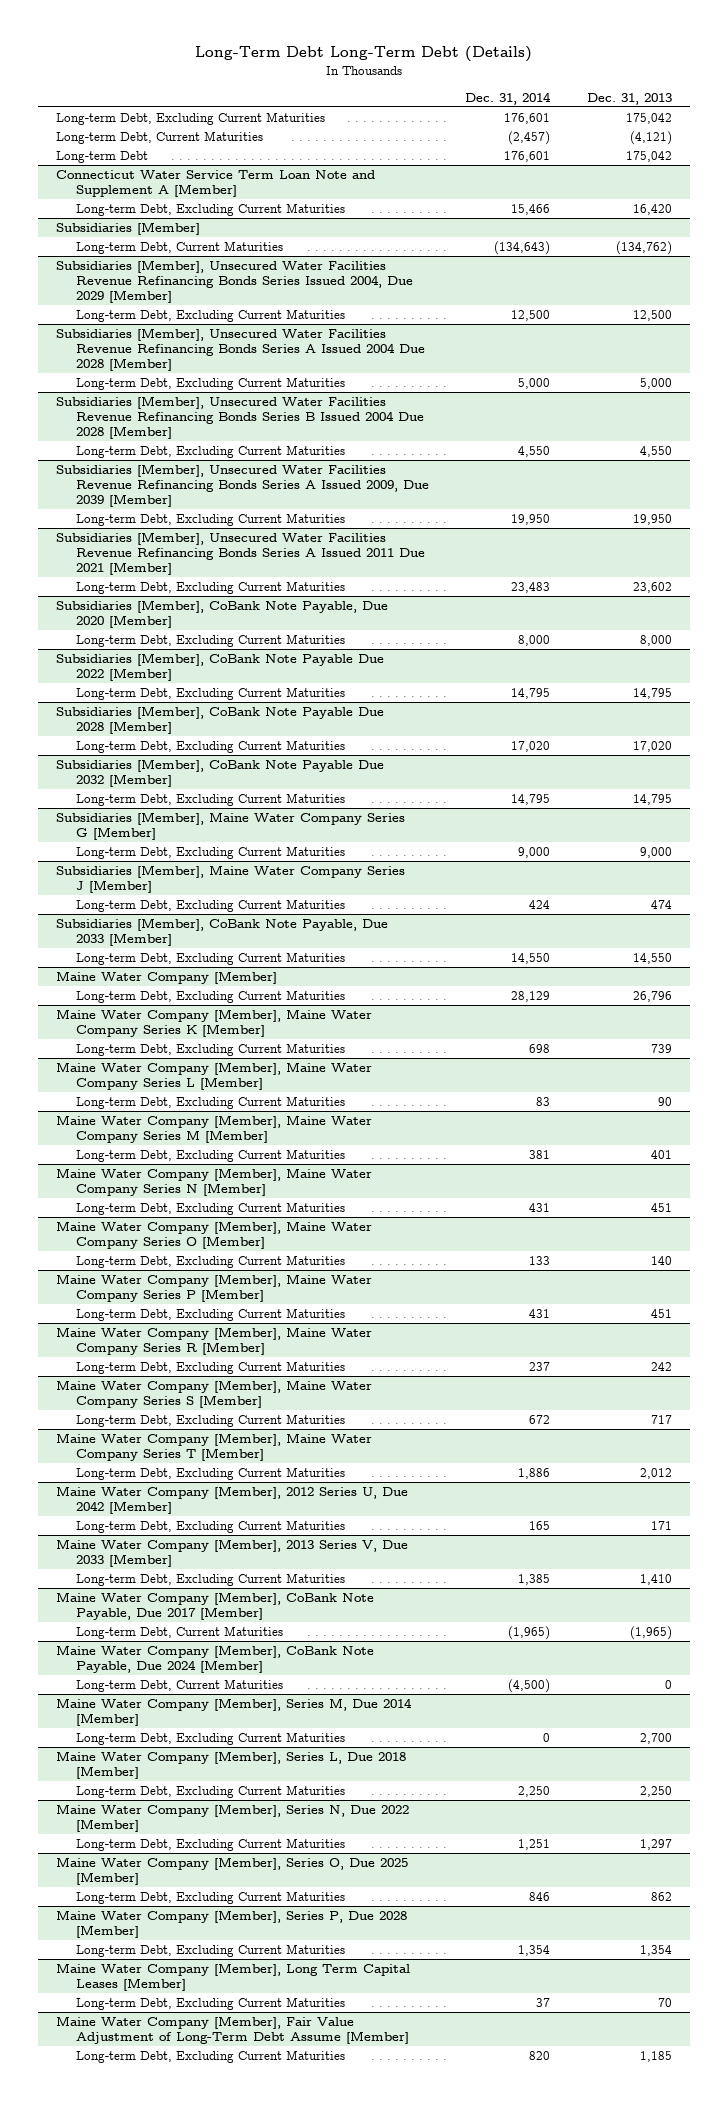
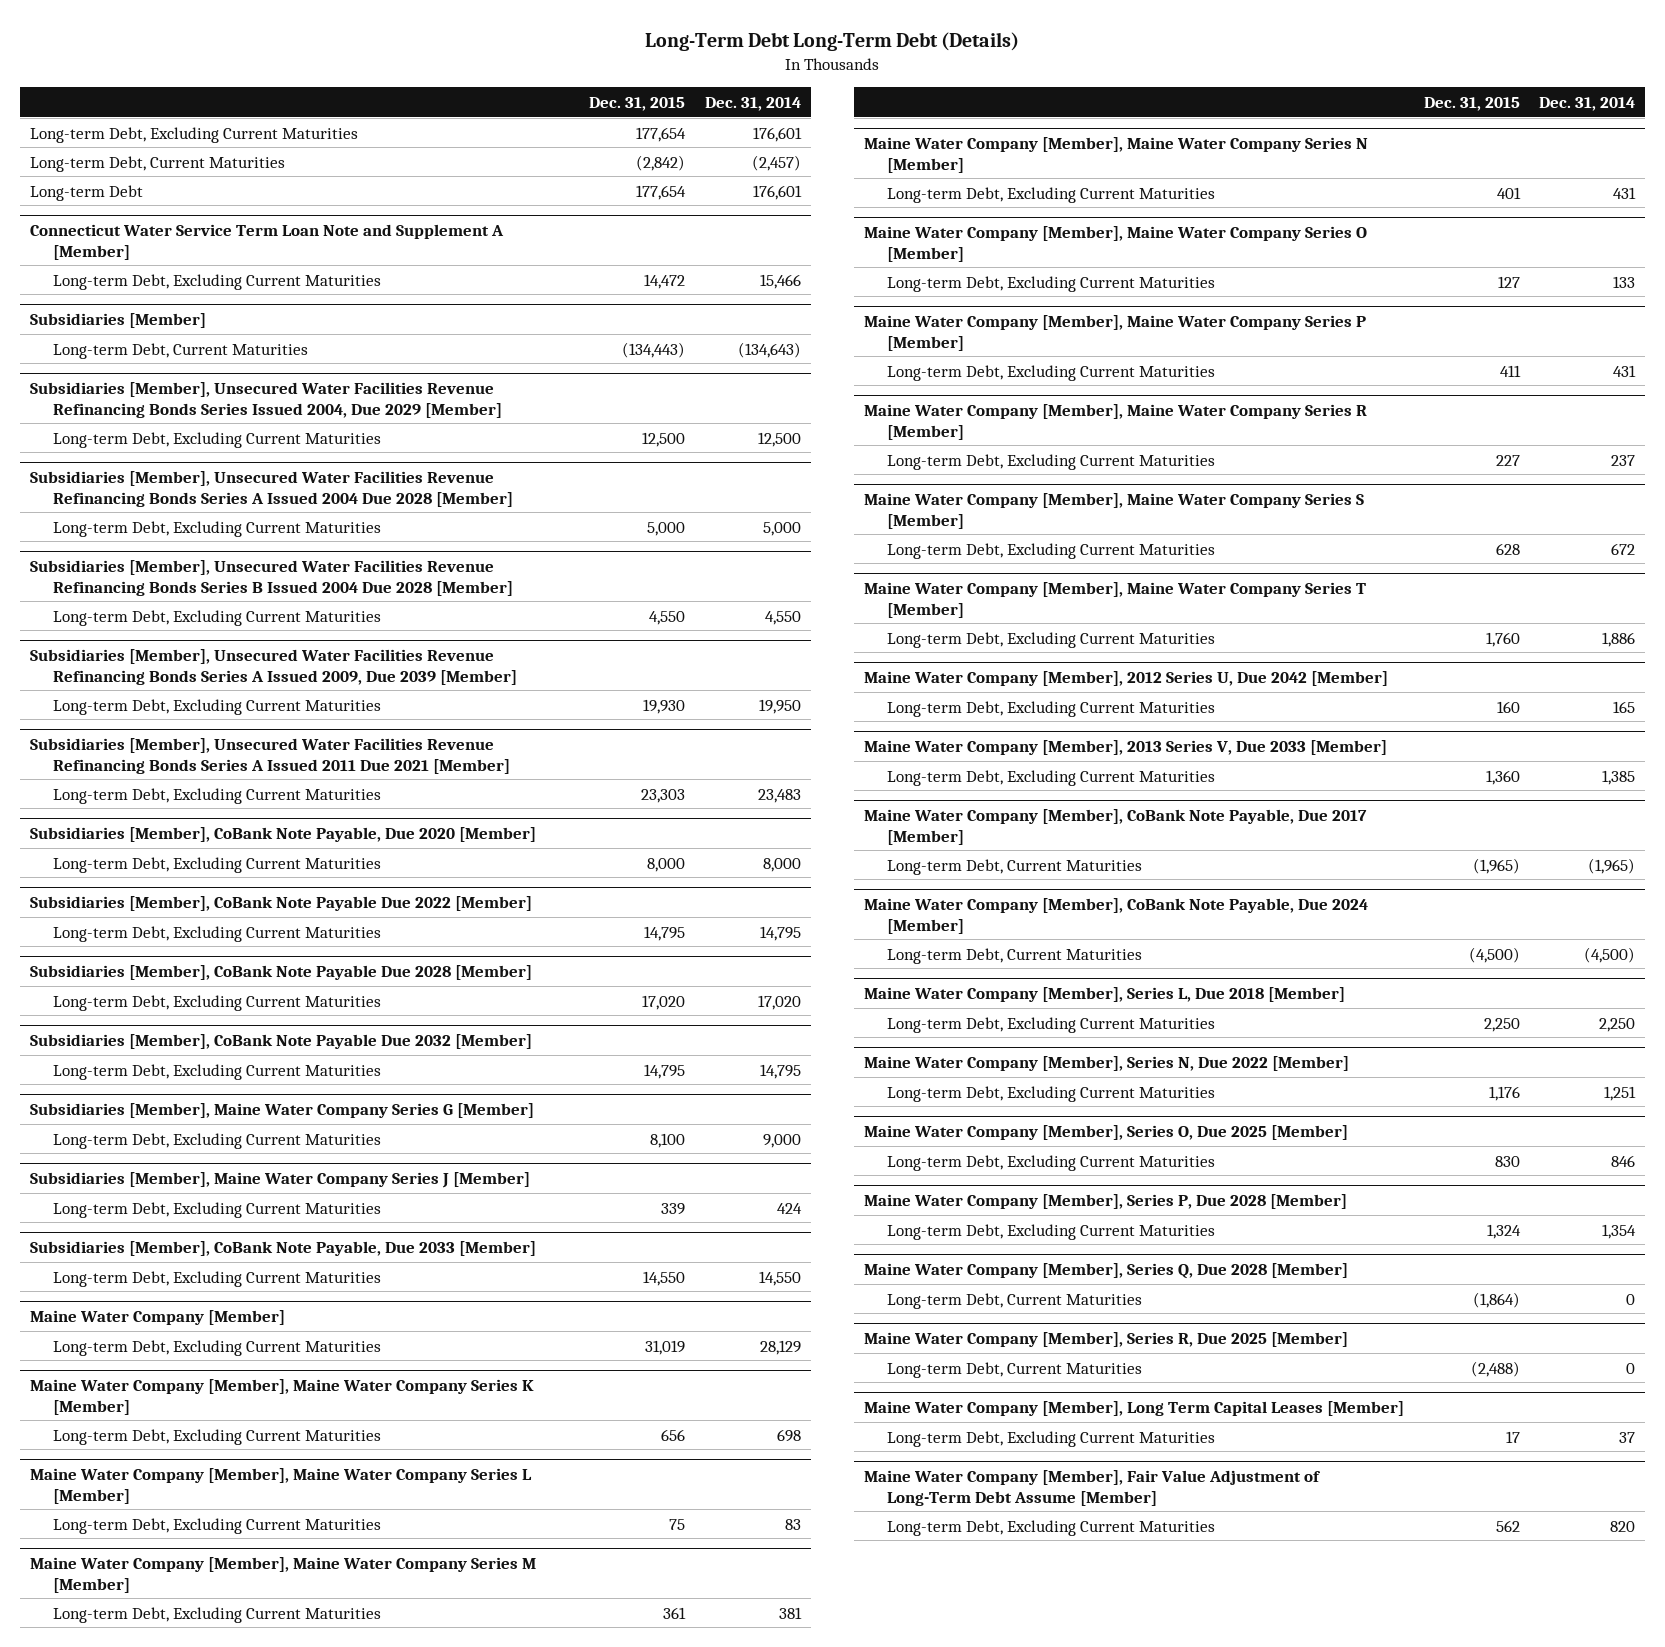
- | Dec. 31, 2014 | Dec. 31, 2013
+ | Dec. 31, 2015 | Dec. 31, 2014
- Maine Water Company [Member], Series M, Due 2014 [Member]
- Long-term Debt, Excluding Current Maturities | 0 | 2,700
+ Maine Water Company [Member], Series Q, Due 2028 [Member]
+ Long-term Debt, Current Maturities | (1,864) | 0
+ Maine Water Company [Member], Series R, Due 2025 [Member]
+ Long-term Debt, Current Maturities | (2,488) | 0

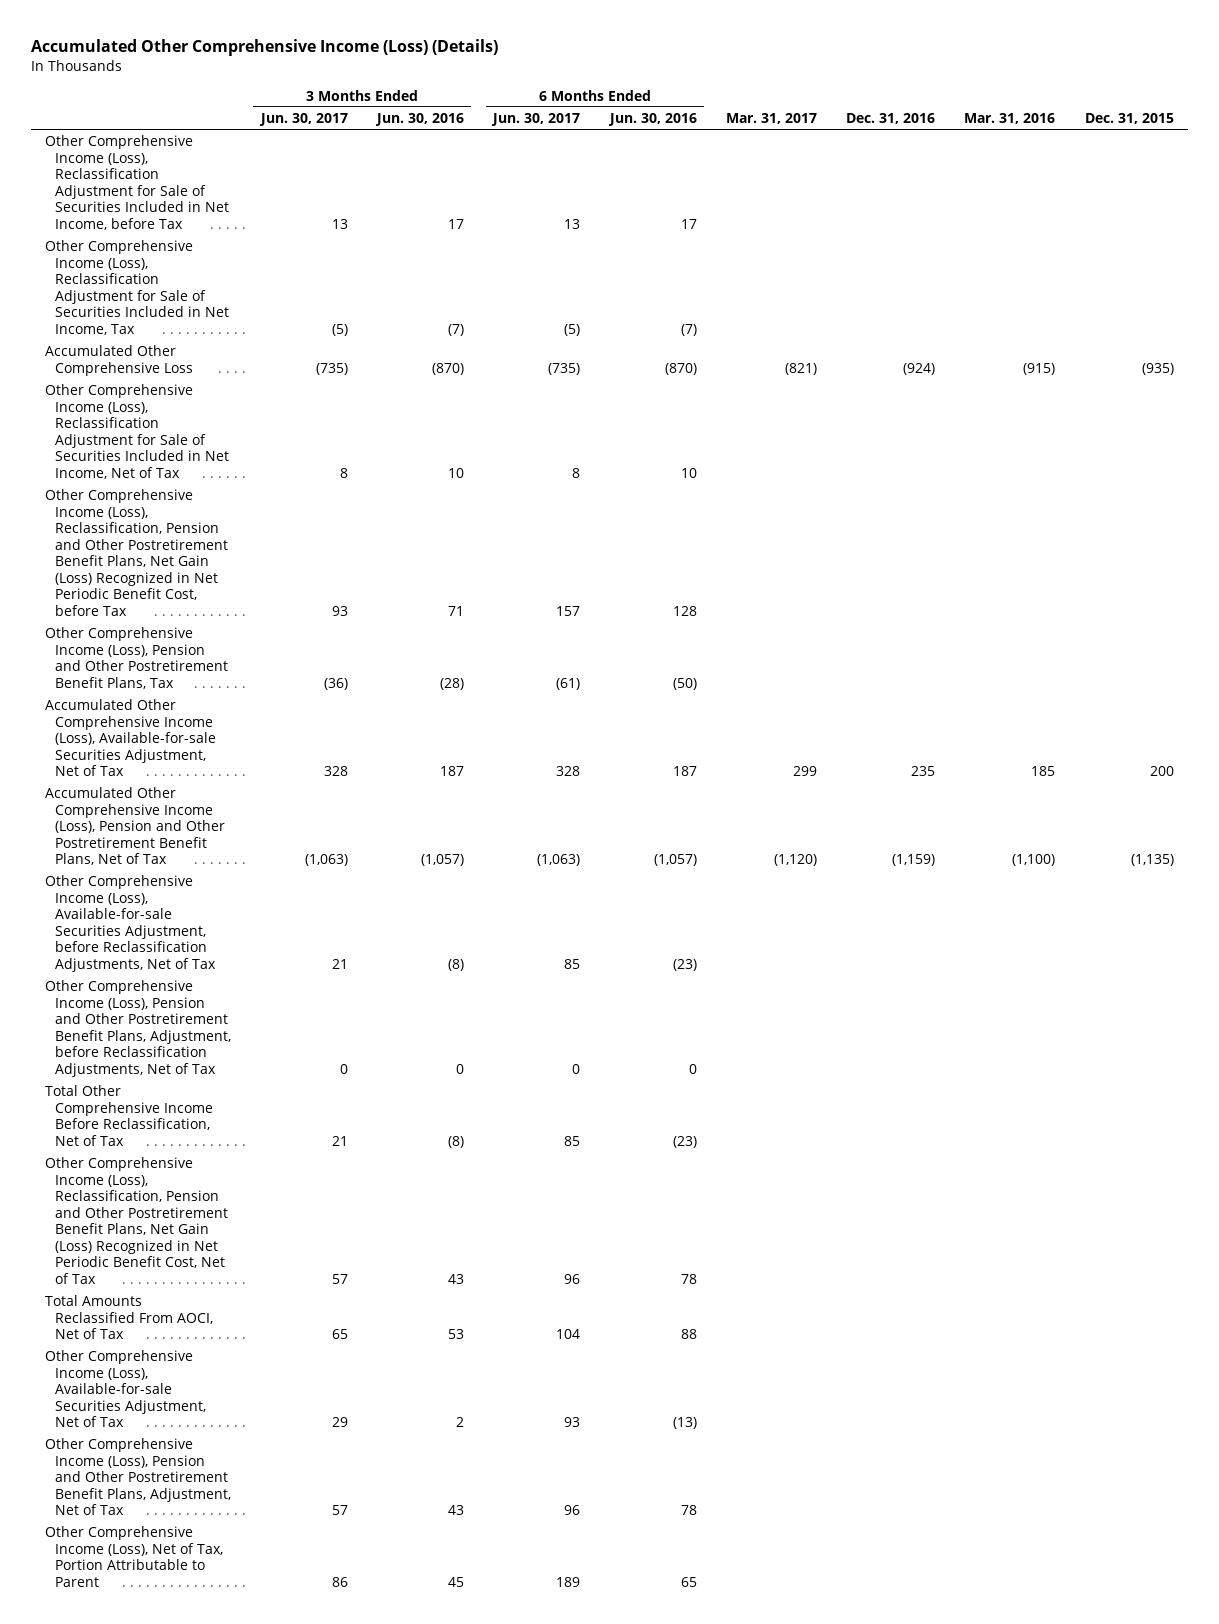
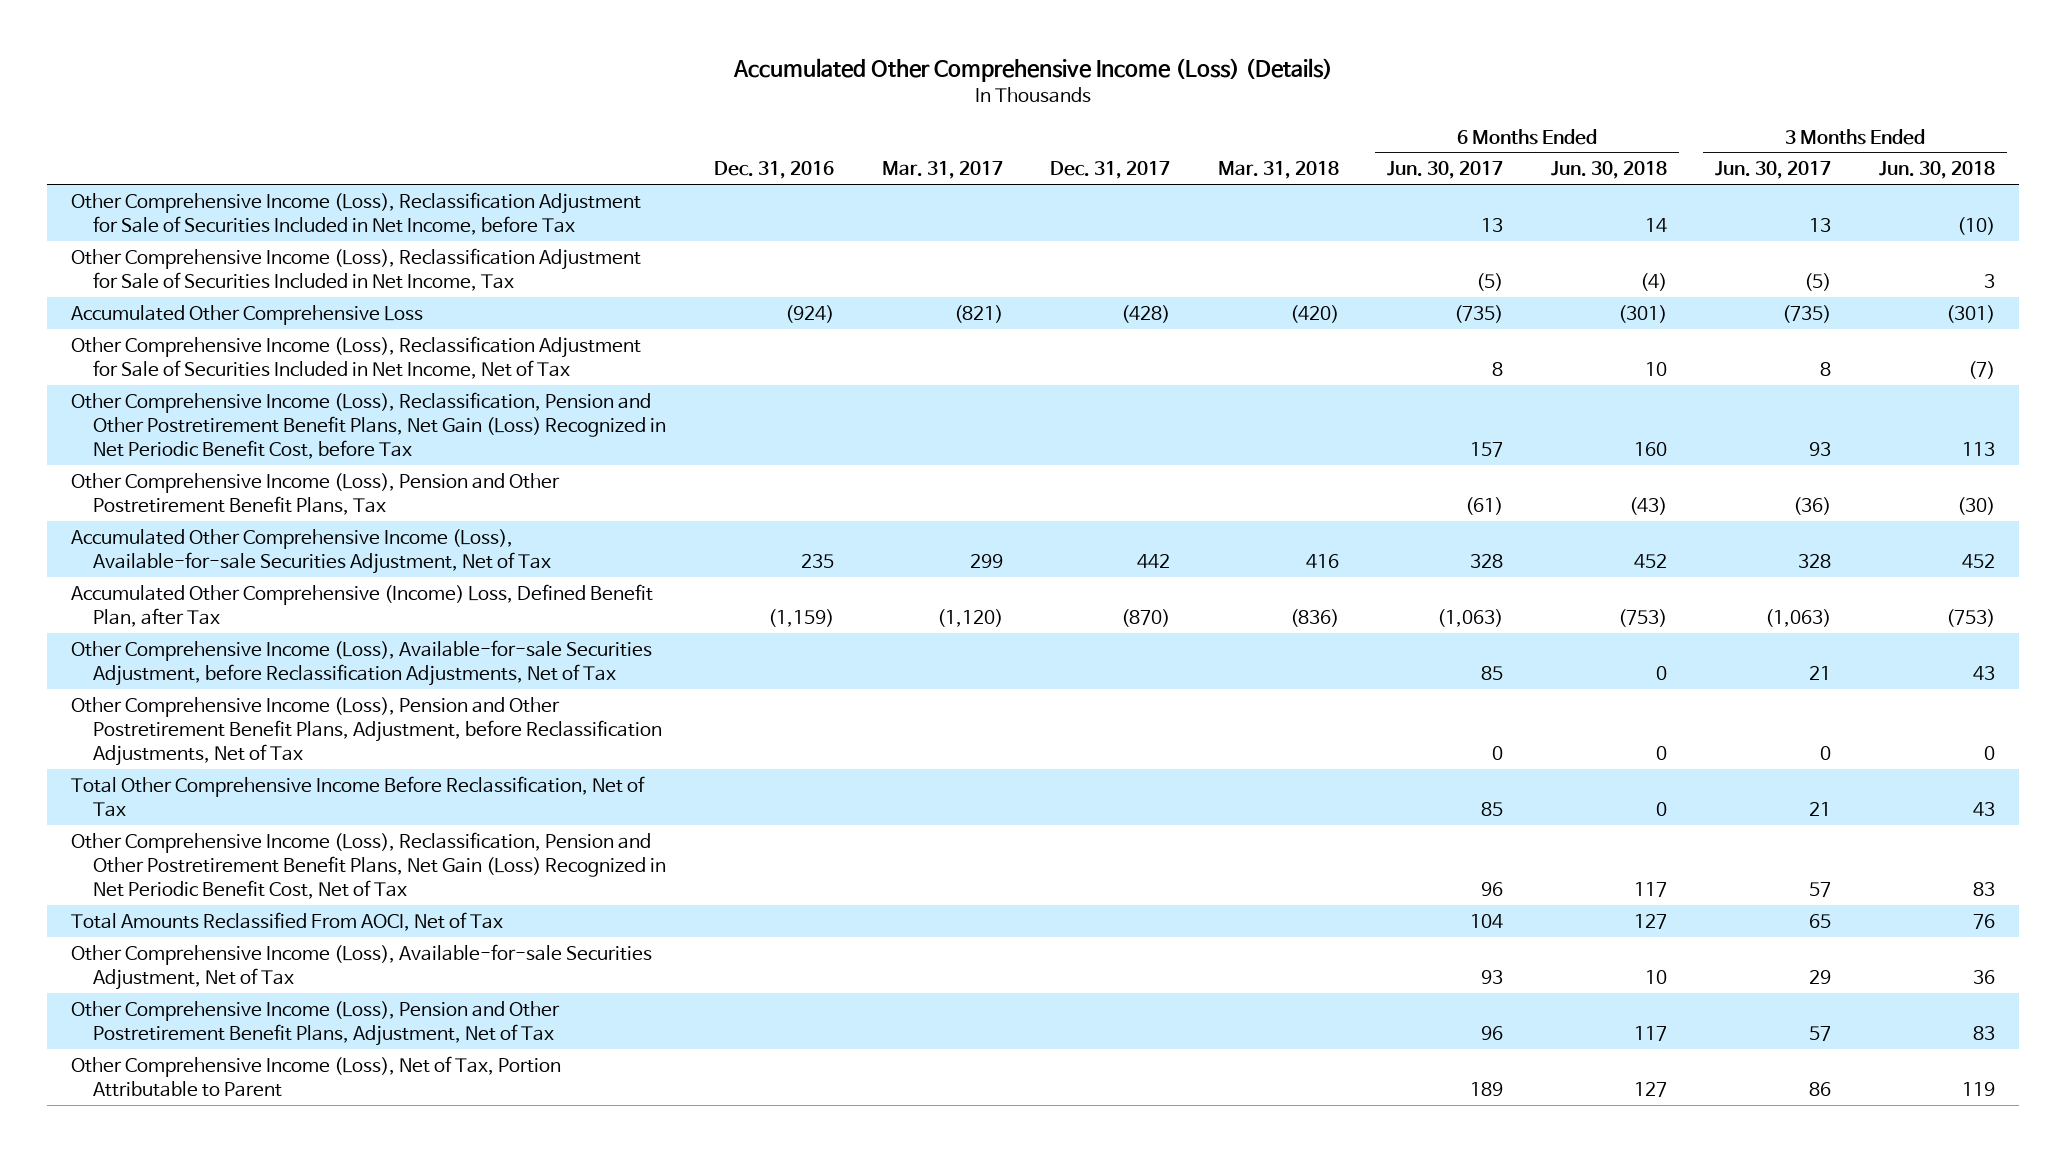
- | 3 Months Ended Jun. 30, 2017 | 3 Months Ended Jun. 30, 2016 | 6 Months Ended Jun. 30, 2017 | 6 Months Ended Jun. 30, 2016 | Mar. 31, 2017 | Dec. 31, 2016 | Mar. 31, 2016 | Dec. 31, 2015
+ | Dec. 31, 2016 | Mar. 31, 2017 | Dec. 31, 2017 | Mar. 31, 2018 | 6 Months Ended Jun. 30, 2017 | 6 Months Ended Jun. 30, 2018 | 3 Months Ended Jun. 30, 2017 | 3 Months Ended Jun. 30, 2018
- Accumulated Other Comprehensive Income (Loss), Pension and Other Postretirement Benefit Plans, Net of Tax | (1,063) | (1,057) | (1,063) | (1,057) | (1,120) | (1,159) | (1,100) | (1,135)
+ Accumulated Other Comprehensive (Income) Loss, Defined Benefit Plan, after Tax | (1,159) | (1,120) | (870) | (836) | (1,063) | (753) | (1,063) | (753)

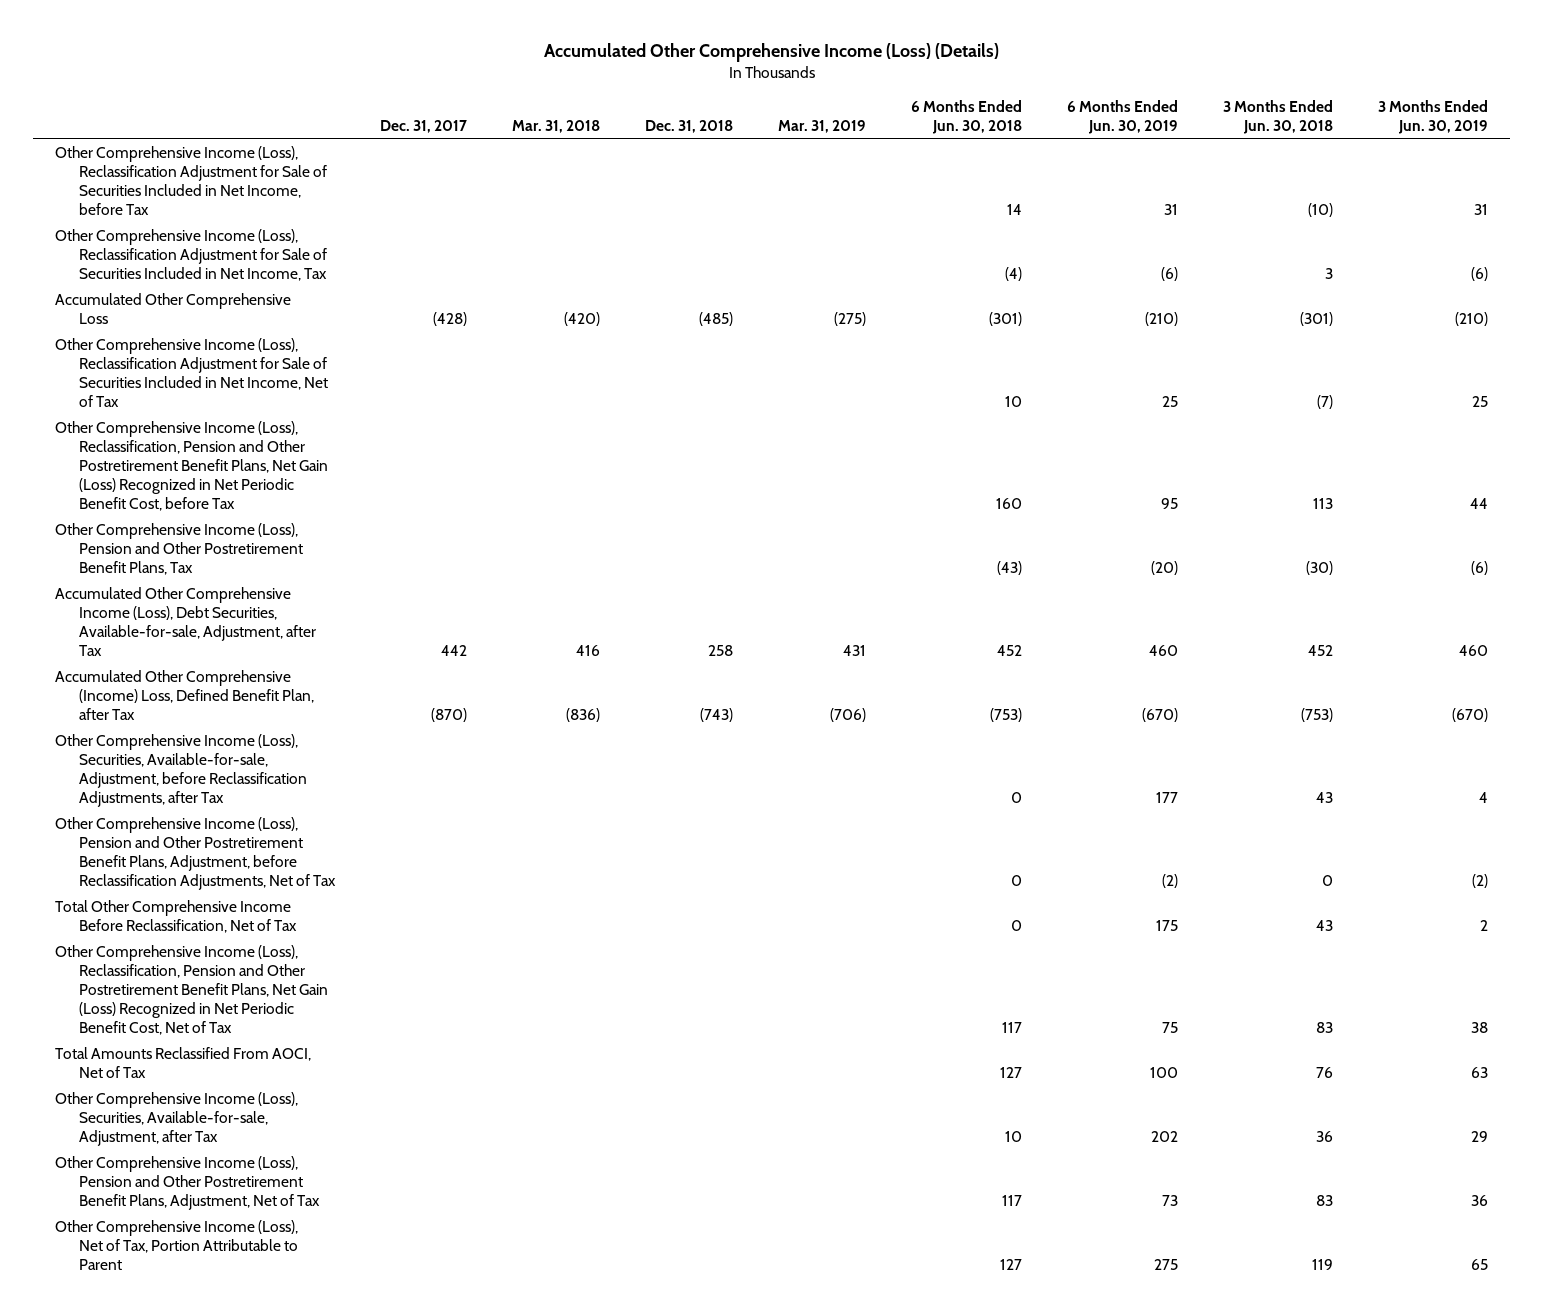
- | Dec. 31, 2016 | Mar. 31, 2017 | Dec. 31, 2017 | Mar. 31, 2018 | 6 Months Ended Jun. 30, 2017 | 6 Months Ended Jun. 30, 2018 | 3 Months Ended Jun. 30, 2017 | 3 Months Ended Jun. 30, 2018
+ | Dec. 31, 2017 | Mar. 31, 2018 | Dec. 31, 2018 | Mar. 31, 2019 | 6 Months Ended Jun. 30, 2018 | 6 Months Ended Jun. 30, 2019 | 3 Months Ended Jun. 30, 2018 | 3 Months Ended Jun. 30, 2019
- Accumulated Other Comprehensive Income (Loss), Available-for-sale Securities Adjustment, Net of Tax | 235 | 299 | 442 | 416 | 328 | 452 | 328 | 452
+ Accumulated Other Comprehensive Income (Loss), Debt Securities, Available-for-sale, Adjustment, after Tax | 442 | 416 | 258 | 431 | 452 | 460 | 452 | 460
- Other Comprehensive Income (Loss), Available-for-sale Securities Adjustment, before Reclassification Adjustments, Net of Tax | | | | | 85 | 0 | 21 | 43
+ Other Comprehensive Income (Loss), Securities, Available-for-sale, Adjustment, before Reclassification Adjustments, after Tax | | | | | 0 | 177 | 43 | 4
- Other Comprehensive Income (Loss), Available-for-sale Securities Adjustment, Net of Tax | | | | | 93 | 10 | 29 | 36
+ Other Comprehensive Income (Loss), Securities, Available-for-sale, Adjustment, after Tax | | | | | 10 | 202 | 36 | 29

